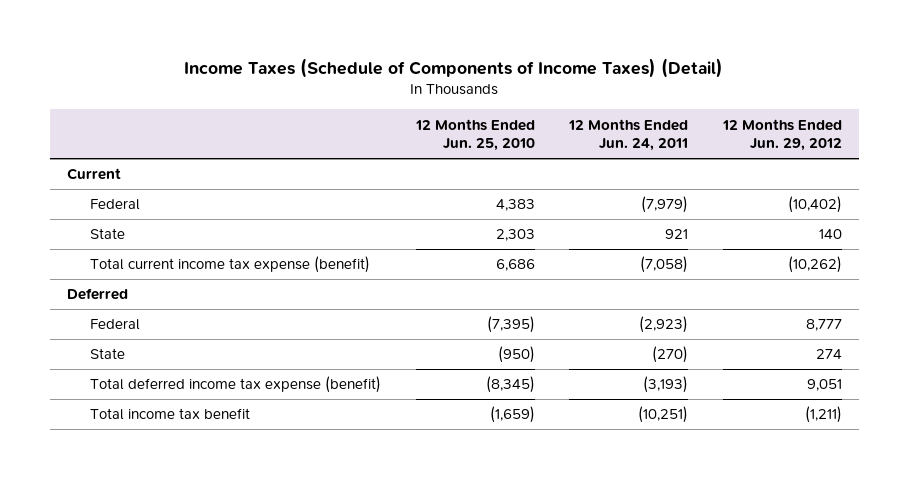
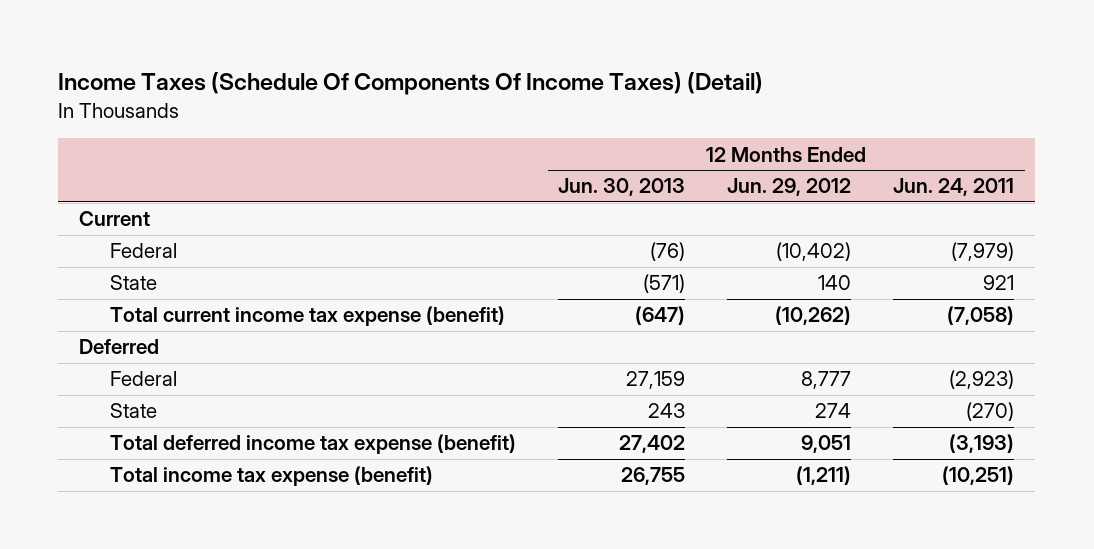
- Income Taxes (Schedule of Components of Income Taxes) (Detail)
+ Income Taxes (Schedule Of Components Of Income Taxes) (Detail)
- | 12 Months Ended Jun. 25, 2010 | 12 Months Ended Jun. 24, 2011 | 12 Months Ended Jun. 29, 2012
+ | 12 Months Ended Jun. 30, 2013 | 12 Months Ended Jun. 29, 2012 | 12 Months Ended Jun. 24, 2011
- Total income tax benefit | (1,659) | (10,251) | (1,211)
+ Total income tax expense (benefit) | 26,755 | (1,211) | (10,251)

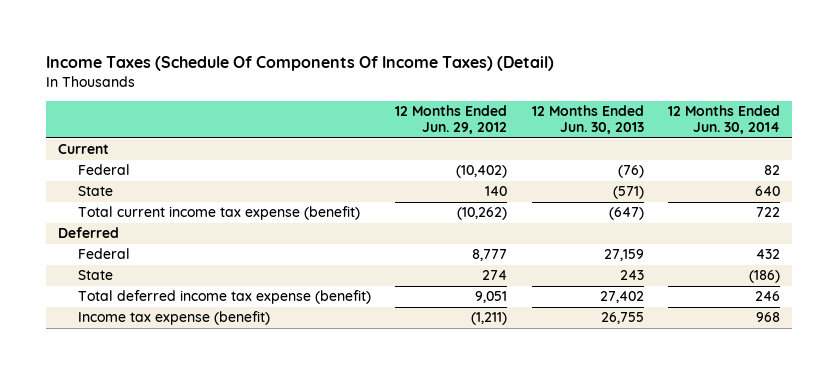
- | 12 Months Ended Jun. 30, 2013 | 12 Months Ended Jun. 29, 2012 | 12 Months Ended Jun. 24, 2011
+ | 12 Months Ended Jun. 29, 2012 | 12 Months Ended Jun. 30, 2013 | 12 Months Ended Jun. 30, 2014
- Total income tax expense (benefit) | 26,755 | (1,211) | (10,251)
+ Income tax expense (benefit) | (1,211) | 26,755 | 968

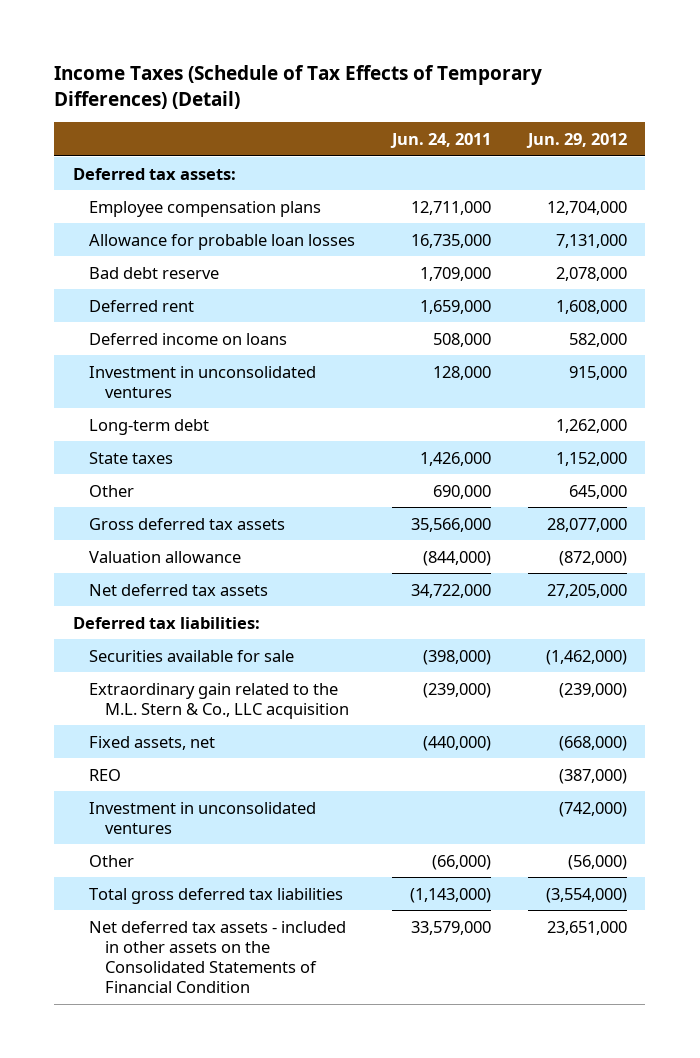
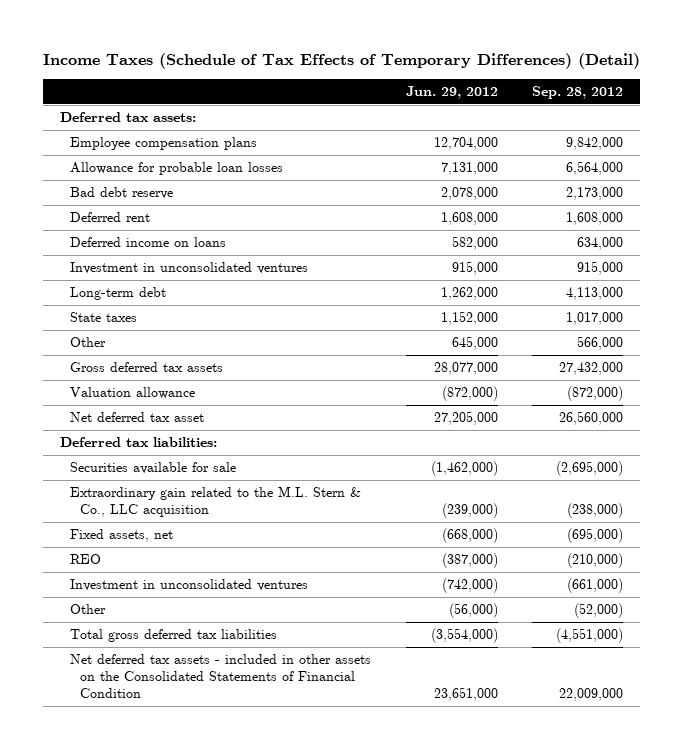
- | Jun. 24, 2011 | Jun. 29, 2012
+ | Jun. 29, 2012 | Sep. 28, 2012
- Net deferred tax assets | 34,722,000 | 27,205,000
+ Net deferred tax asset | 27,205,000 | 26,560,000

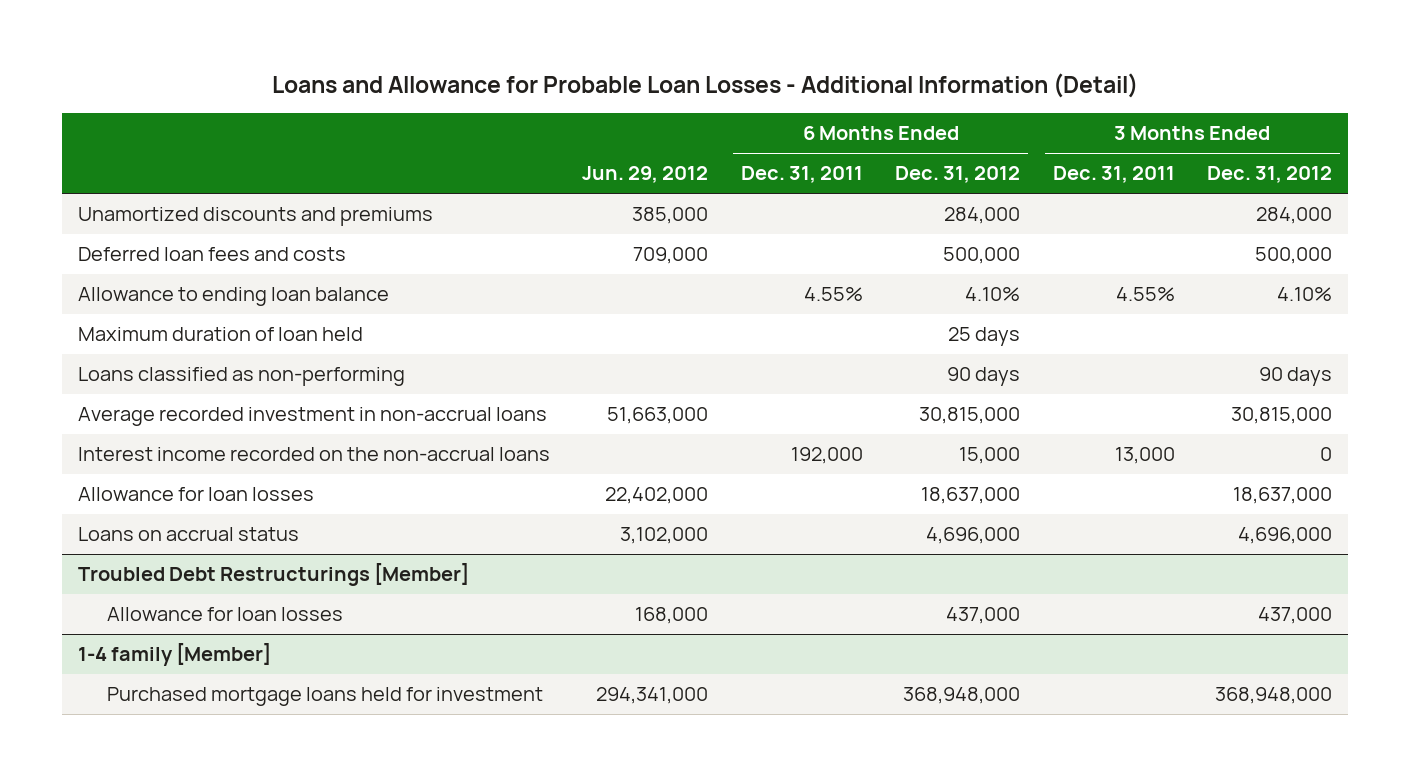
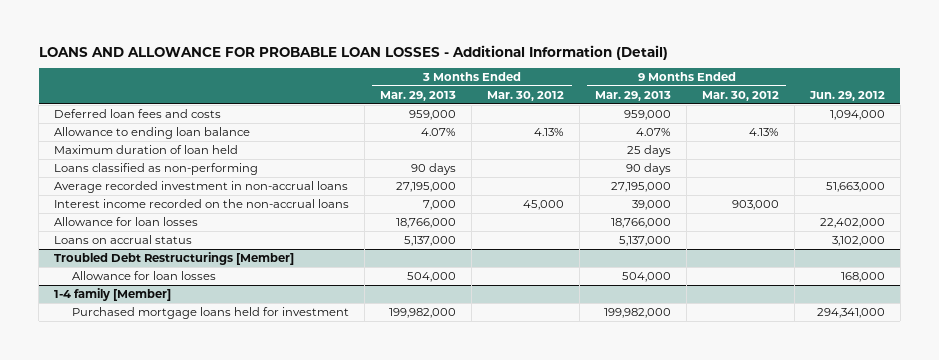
- Loans and Allowance for Probable Loan Losses - Additional Information (Detail)
+ LOANS AND ALLOWANCE FOR PROBABLE LOAN LOSSES - Additional Information (Detail)
- | Jun. 29, 2012 | 6 Months Ended Dec. 31, 2011 | 6 Months Ended Dec. 31, 2012 | 3 Months Ended Dec. 31, 2011 | 3 Months Ended Dec. 31, 2012
+ | 3 Months Ended Mar. 29, 2013 | 3 Months Ended Mar. 30, 2012 | 9 Months Ended Mar. 29, 2013 | 9 Months Ended Mar. 30, 2012 | Jun. 29, 2012
- Unamortized discounts and premiums | 385,000 | | 284,000 | | 284,000
- Deferred loan fees and costs | 709,000 | | 500,000 | | 500,000
+ Deferred loan fees and costs | 959,000 | | 959,000 | | 1,094,000

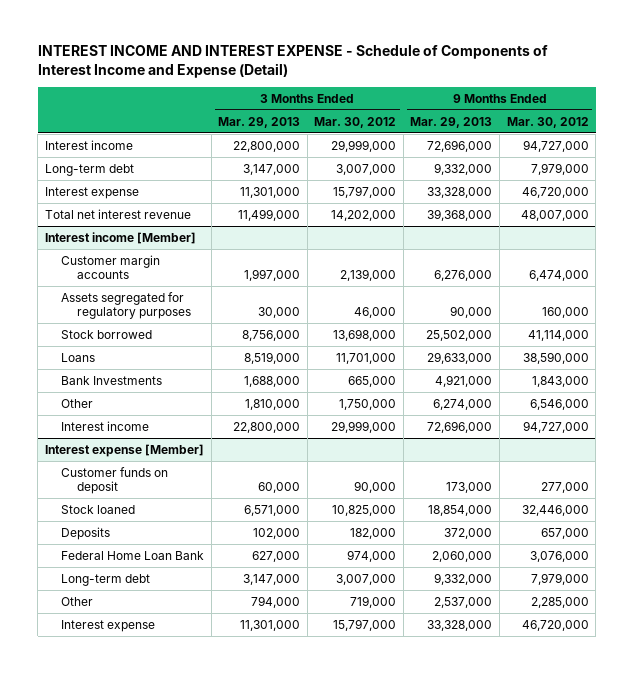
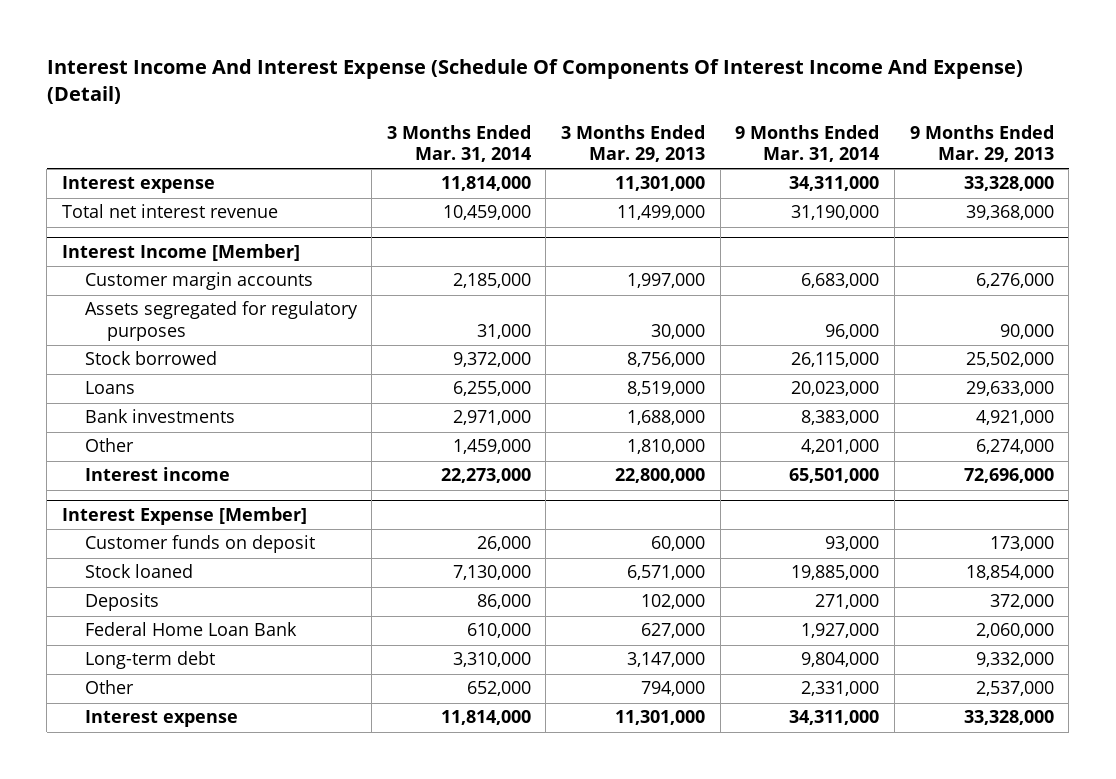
- INTEREST INCOME AND INTEREST EXPENSE - Schedule of Components of Interest Income and Expense (Detail)
+ Interest Income And Interest Expense (Schedule Of Components Of Interest Income And Expense) (Detail)
- | 3 Months Ended Mar. 29, 2013 | 3 Months Ended Mar. 30, 2012 | 9 Months Ended Mar. 29, 2013 | 9 Months Ended Mar. 30, 2012
+ | 3 Months Ended Mar. 31, 2014 | 3 Months Ended Mar. 29, 2013 | 9 Months Ended Mar. 31, 2014 | 9 Months Ended Mar. 29, 2013
- Interest income | 22,800,000 | 29,999,000 | 72,696,000 | 94,727,000
- Long-term debt | 3,147,000 | 3,007,000 | 9,332,000 | 7,979,000
- Interest income [Member]
+ Interest Income [Member]
- Bank Investments | 1,688,000 | 665,000 | 4,921,000 | 1,843,000
+ Bank investments | 2,971,000 | 1,688,000 | 8,383,000 | 4,921,000
- Interest expense [Member]
+ Interest Expense [Member]

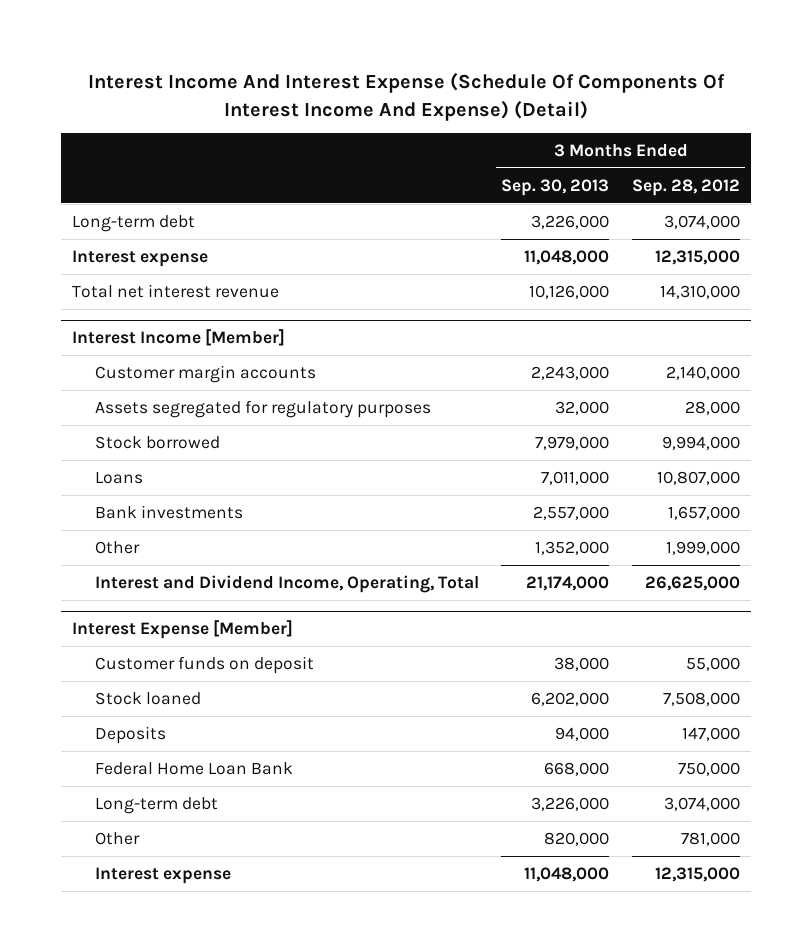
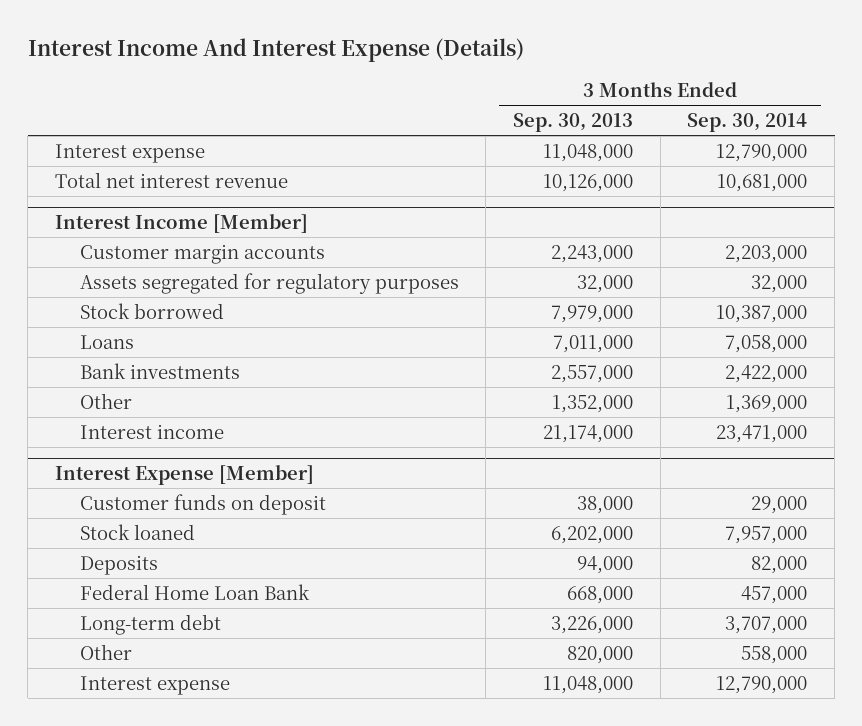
- Interest Income And Interest Expense (Schedule Of Components Of Interest Income And Expense) (Detail)
+ Interest Income And Interest Expense (Details)
- | 3 Months Ended Sep. 30, 2013 | 3 Months Ended Sep. 28, 2012
+ | 3 Months Ended Sep. 30, 2013 | 3 Months Ended Sep. 30, 2014
- Long-term debt | 3,226,000 | 3,074,000
@ Interest Income [Member]
- Interest and Dividend Income, Operating, Total | 21,174,000 | 26,625,000
+ Interest income | 21,174,000 | 23,471,000

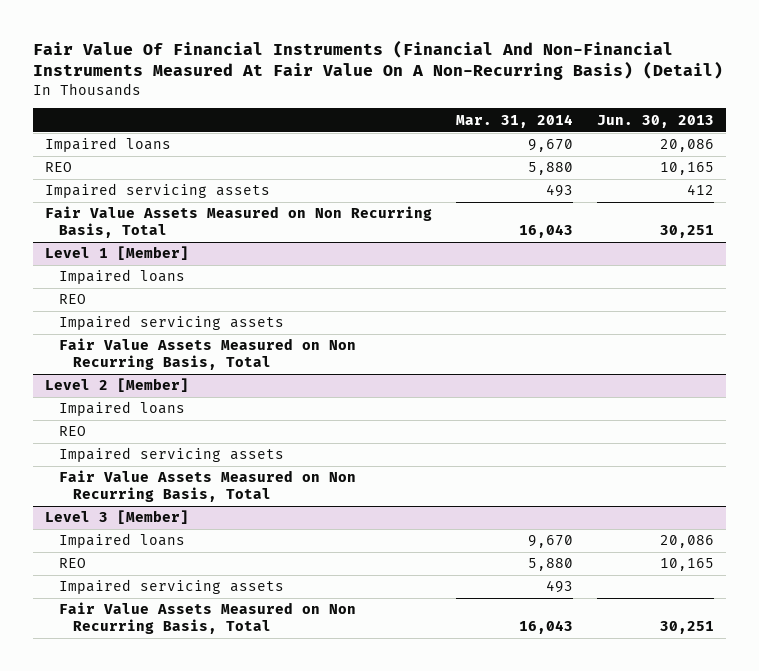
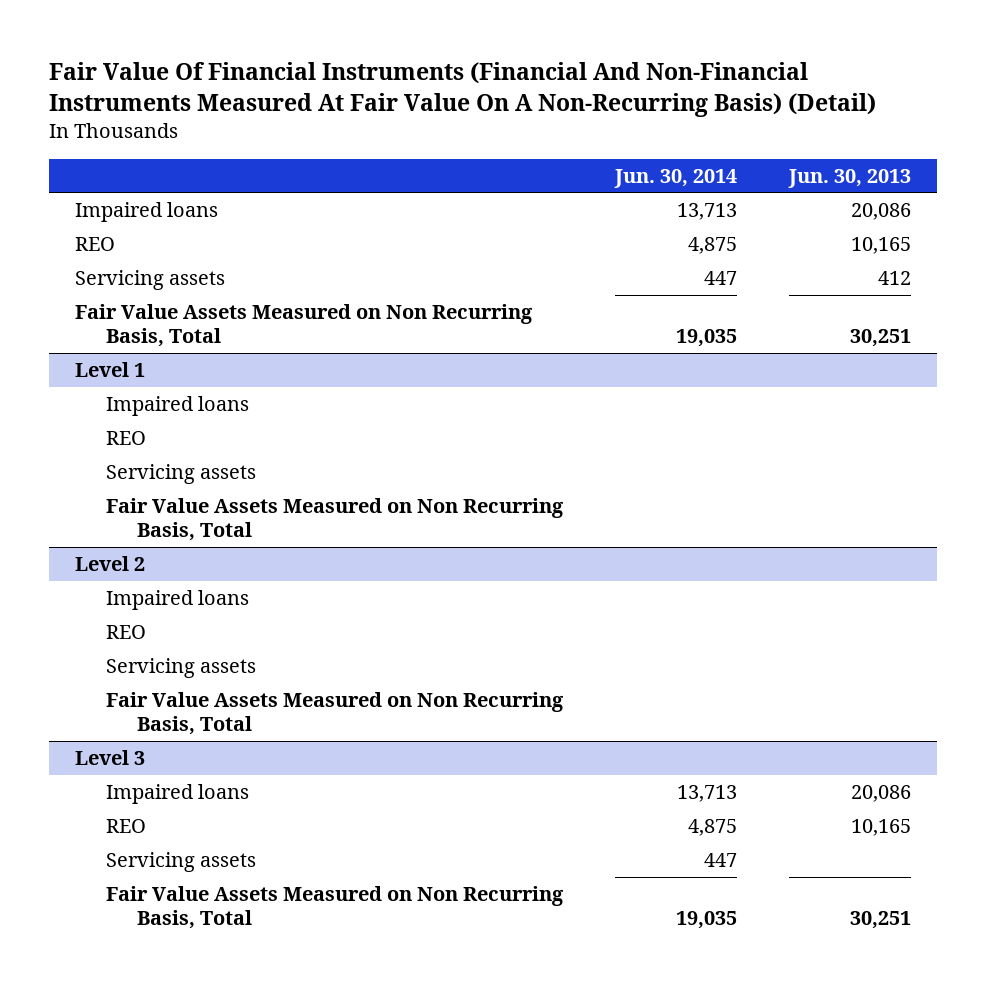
- | Mar. 31, 2014 | Jun. 30, 2013
+ | Jun. 30, 2014 | Jun. 30, 2013
- Impaired servicing assets | 493 | 412
+ Servicing assets | 447 | 412
- Level 1 [Member]
+ Level 1
- Impaired servicing assets
+ Servicing assets
- Level 2 [Member]
+ Level 2
- Impaired servicing assets
+ Servicing assets
- Level 3 [Member]
+ Level 3
- Impaired servicing assets | 493 |
+ Servicing assets | 447 |

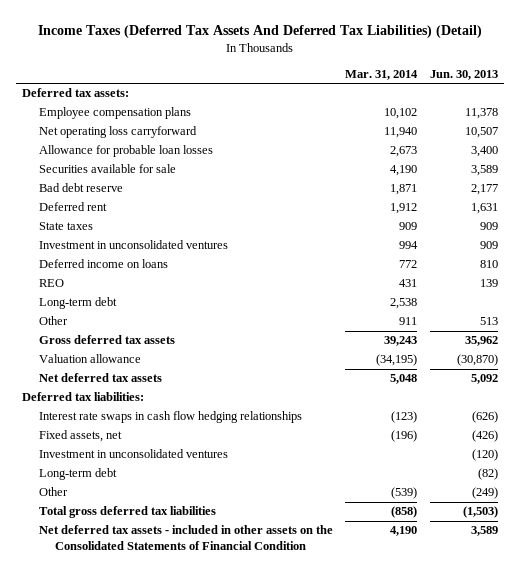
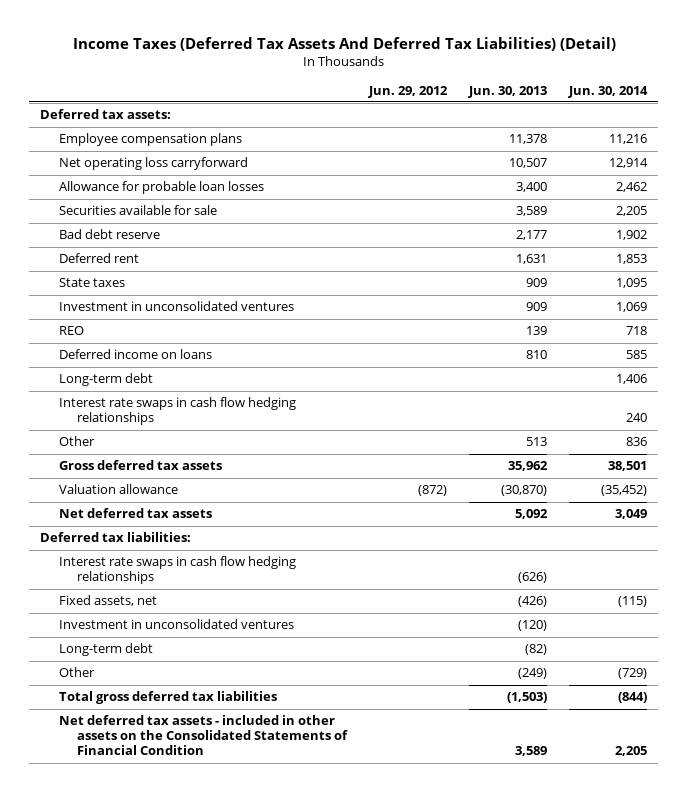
- | Mar. 31, 2014 | Jun. 30, 2013
+ | Jun. 29, 2012 | Jun. 30, 2013 | Jun. 30, 2014
moved down: Deferred income on loans | | 810 | 585
+ Interest rate swaps in cash flow hedging relationships | | | 240

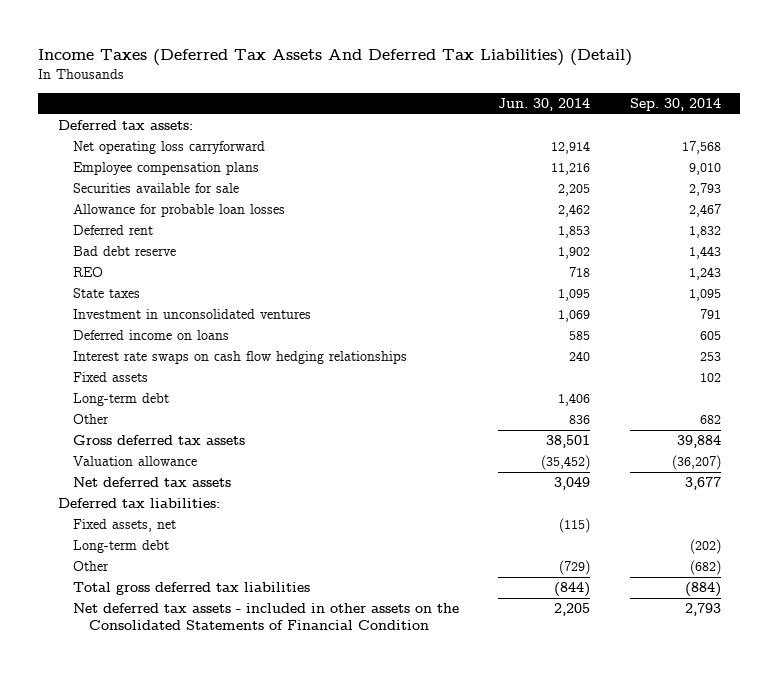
- | Jun. 29, 2012 | Jun. 30, 2013 | Jun. 30, 2014
+ | Jun. 30, 2014 | Sep. 30, 2014
moved down: Employee compensation plans | 11,216 | 9,010
moved down: Allowance for probable loan losses | 2,462 | 2,467
moved down: Bad debt reserve | 1,902 | 1,443
moved up: REO | 718 | 1,243
+ Interest rate swaps on cash flow hedging relationships | 240 | 253
+ Fixed assets | | 102
- Interest rate swaps in cash flow hedging relationships | | | 240
- Interest rate swaps in cash flow hedging relationships | | (626) |
- Investment in unconsolidated ventures | | (120) |

